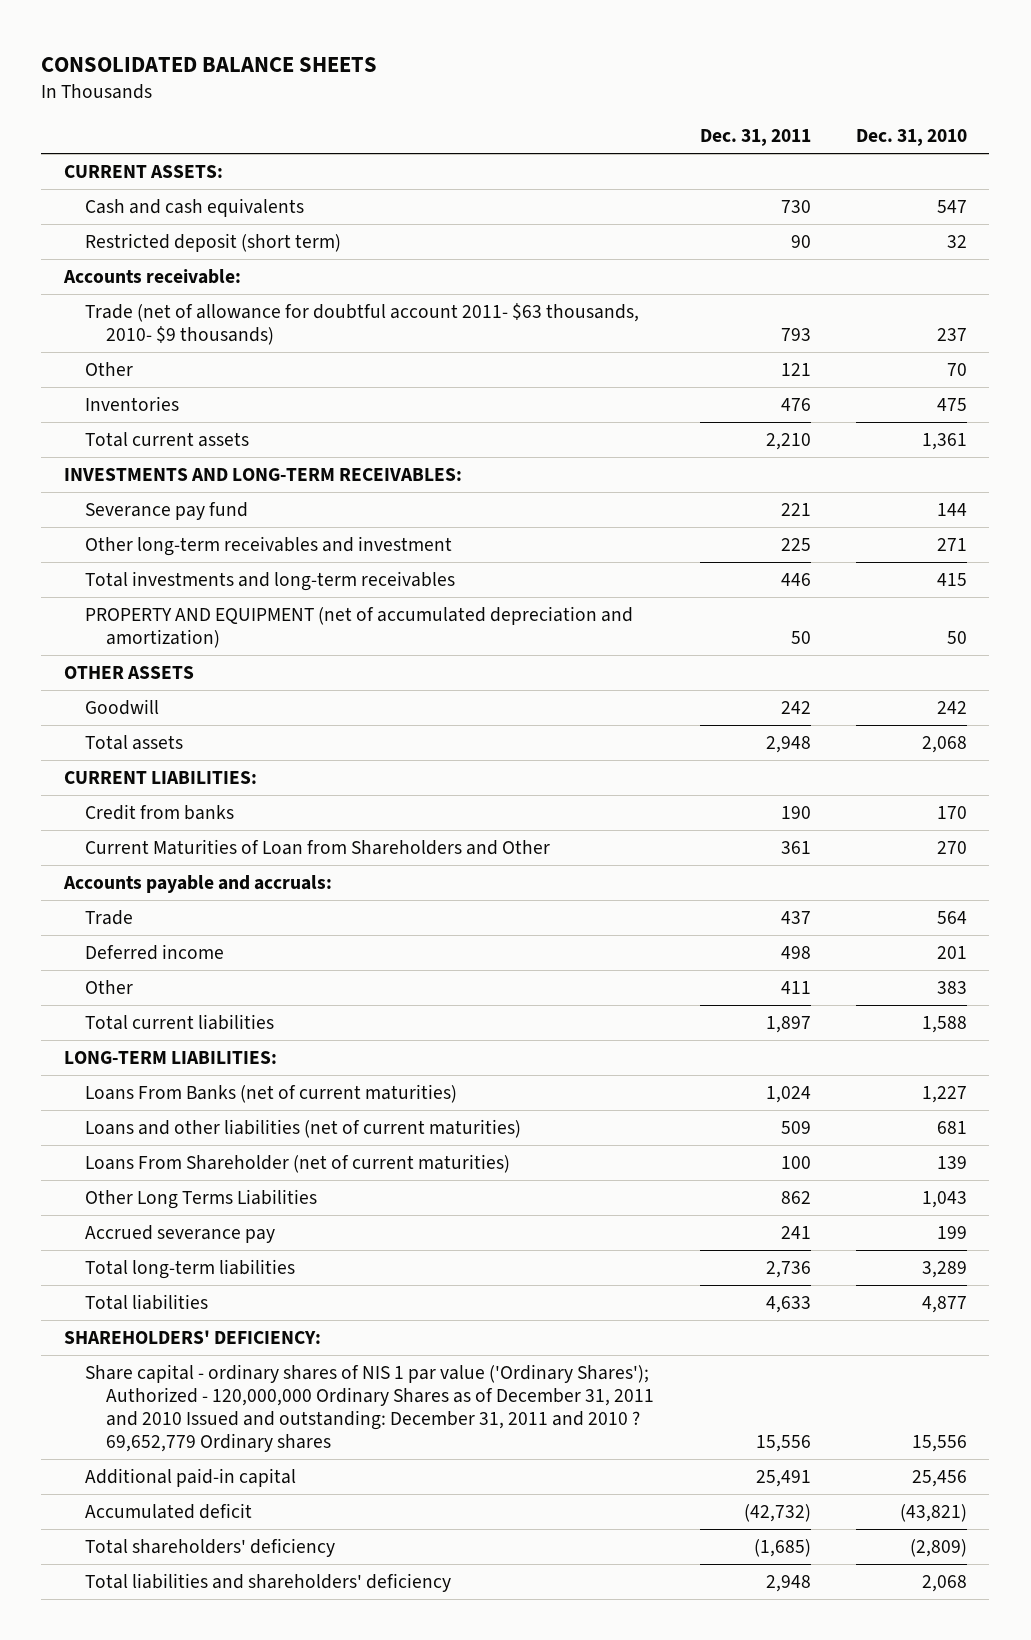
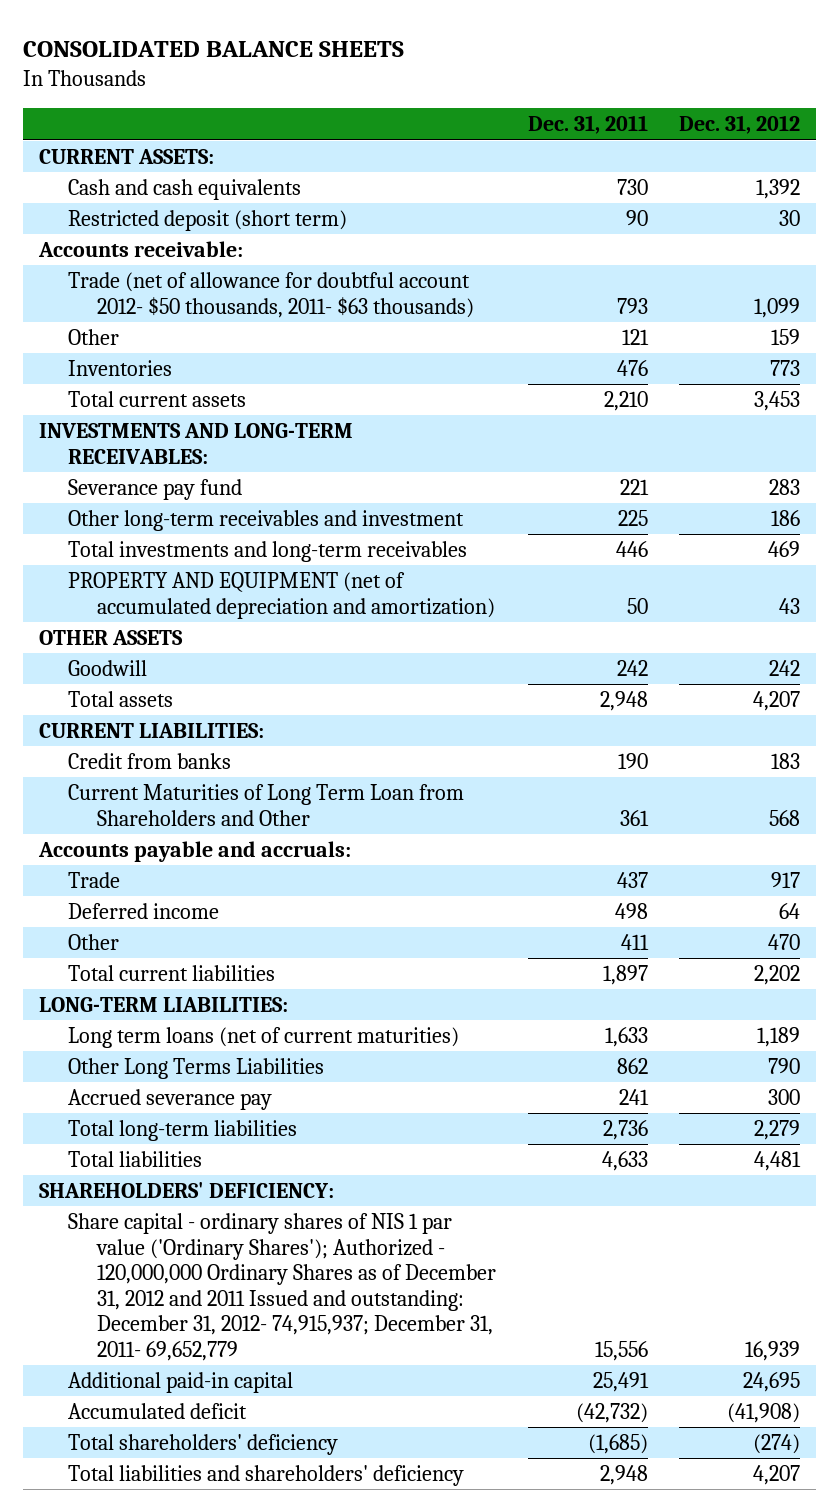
- | Dec. 31, 2011 | Dec. 31, 2010
+ | Dec. 31, 2011 | Dec. 31, 2012
- Trade (net of allowance for doubtful account 2011- $63 thousands, 2010- $9 thousands) | 793 | 237
+ Trade (net of allowance for doubtful account 2012- $50 thousands, 2011- $63 thousands) | 793 | 1,099
- Current Maturities of Loan from Shareholders and Other | 361 | 270
+ Current Maturities of Long Term Loan from Shareholders and Other | 361 | 568
- Loans From Banks (net of current maturities) | 1,024 | 1,227
- Loans and other liabilities (net of current maturities) | 509 | 681
- Loans From Shareholder (net of current maturities) | 100 | 139
+ Long term loans (net of current maturities) | 1,633 | 1,189
- Share capital - ordinary shares of NIS 1 par value ('Ordinary Shares'); Authorized - 120,000,000 Ordinary Shares as of December 31, 2011 and 2010 Issued and outstanding: December 31, 2011 and 2010 ? 69,652,779 Ordinary shares | 15,556 | 15,556
+ Share capital - ordinary shares of NIS 1 par value ('Ordinary Shares'); Authorized - 120,000,000 Ordinary Shares as of December 31, 2012 and 2011 Issued and outstanding: December 31, 2012- 74,915,937; December 31, 2011- 69,652,779 | 15,556 | 16,939

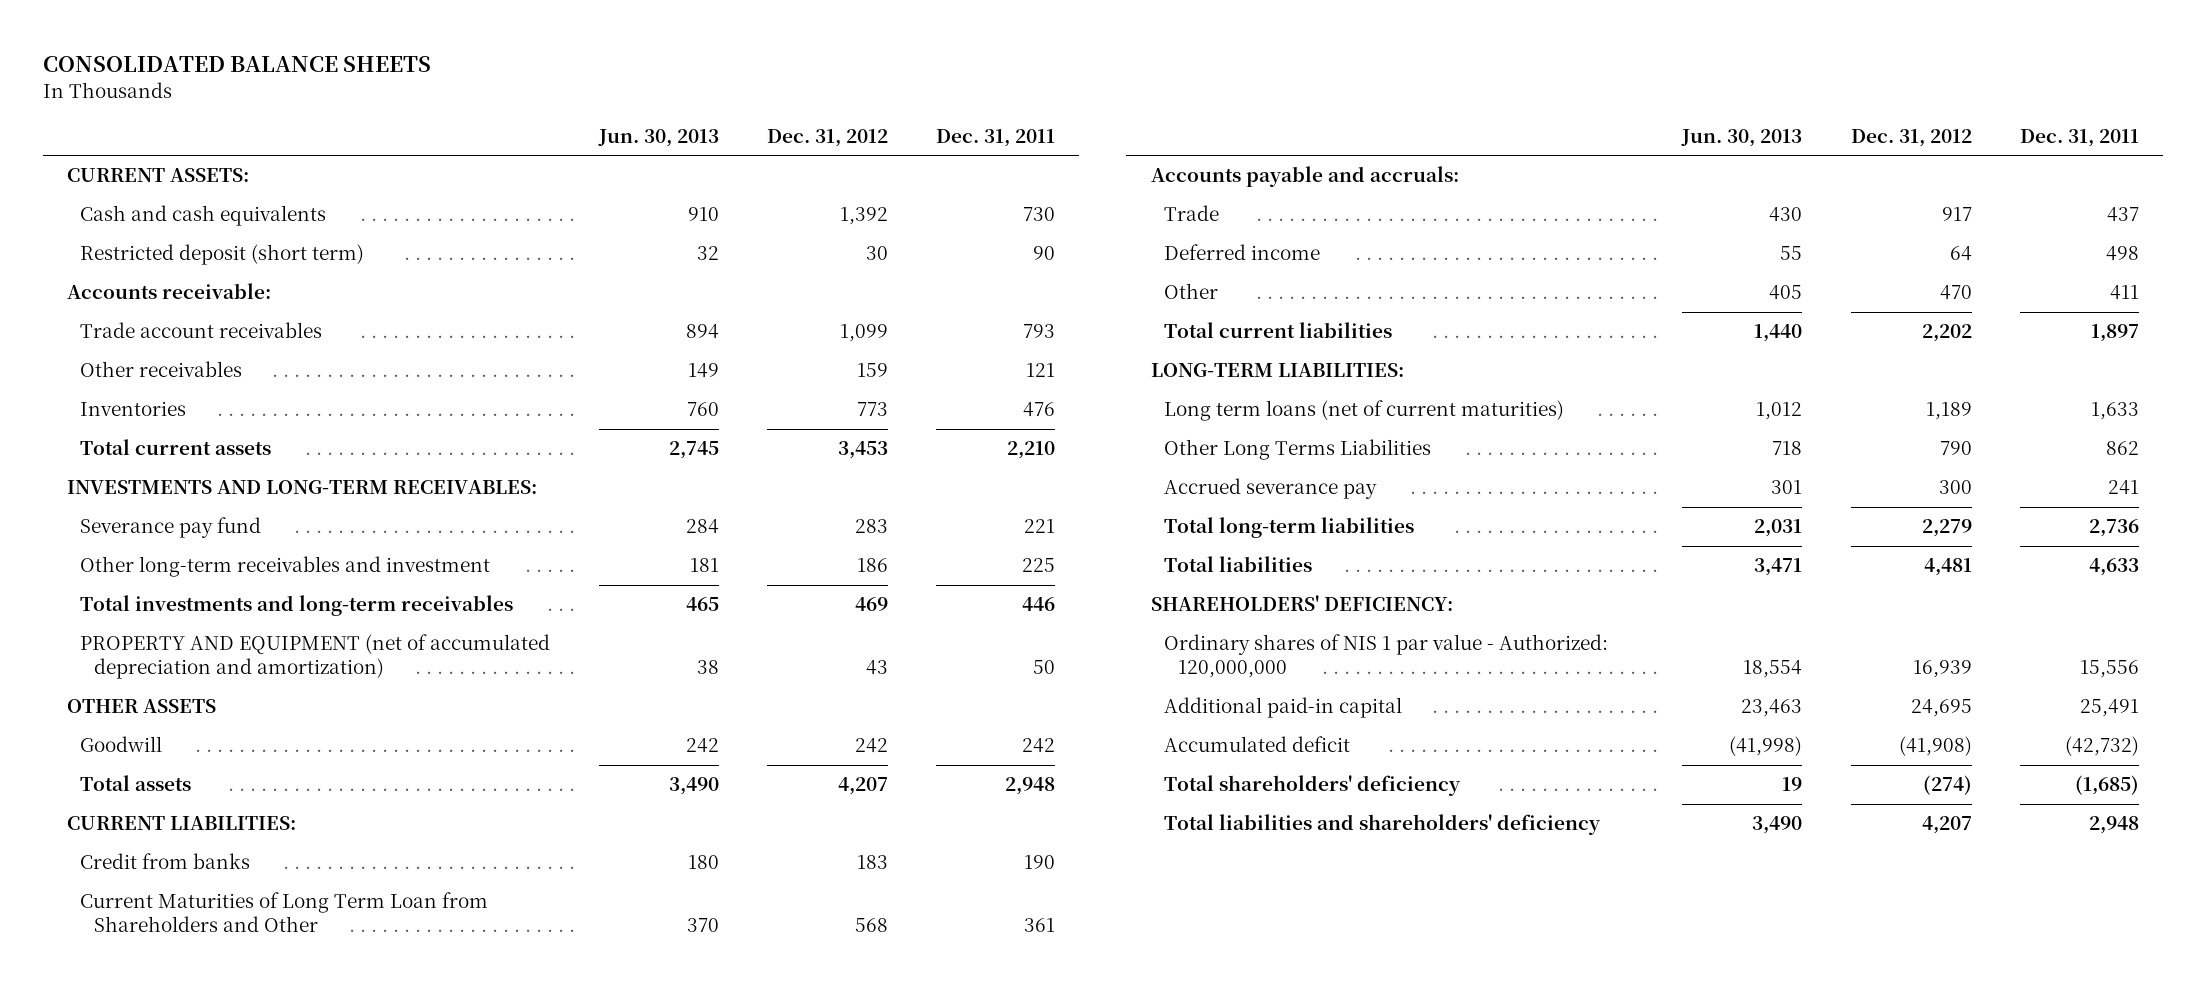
- | Dec. 31, 2011 | Dec. 31, 2012
+ | Jun. 30, 2013 | Dec. 31, 2012 | Dec. 31, 2011
- Trade (net of allowance for doubtful account 2012- $50 thousands, 2011- $63 thousands) | 793 | 1,099
- Other | 121 | 159
+ Trade account receivables | 894 | 1,099 | 793
+ Other receivables | 149 | 159 | 121
- Share capital - ordinary shares of NIS 1 par value ('Ordinary Shares'); Authorized - 120,000,000 Ordinary Shares as of December 31, 2012 and 2011 Issued and outstanding: December 31, 2012- 74,915,937; December 31, 2011- 69,652,779 | 15,556 | 16,939
+ Ordinary shares of NIS 1 par value - Authorized: 120,000,000 | 18,554 | 16,939 | 15,556

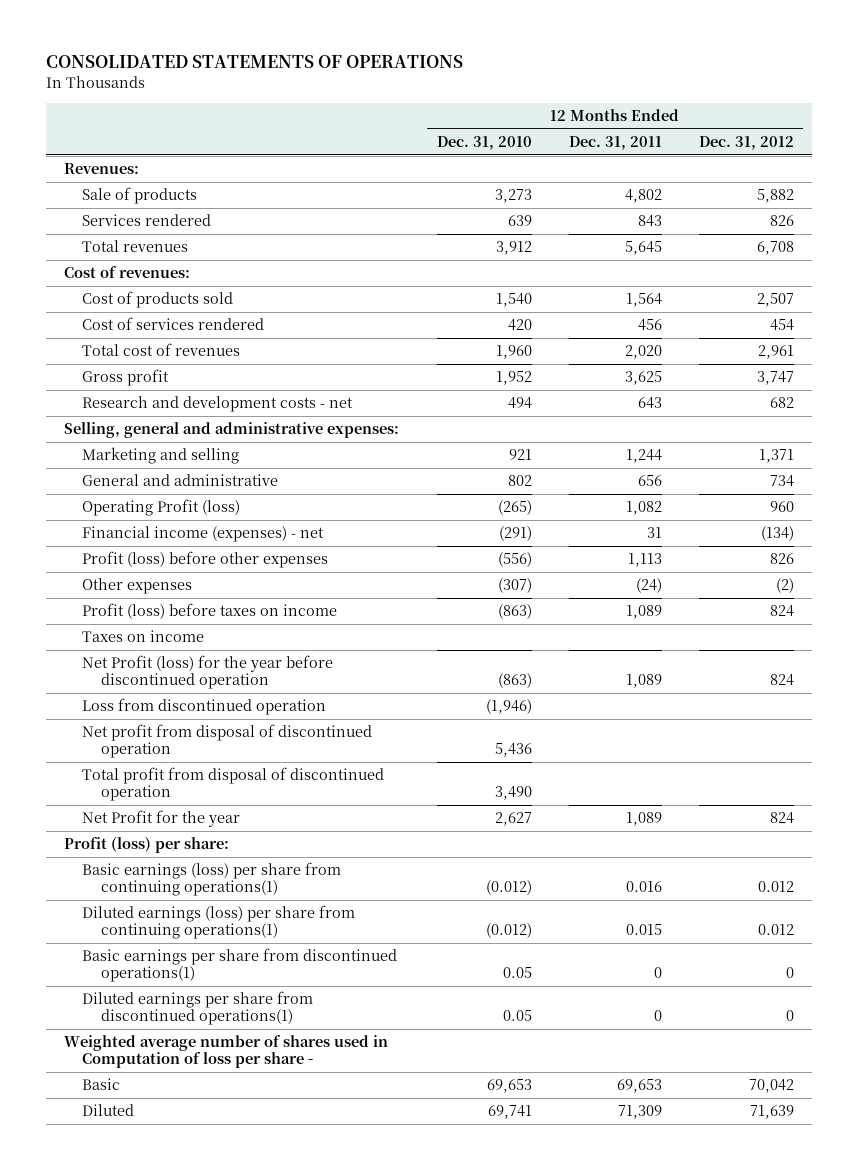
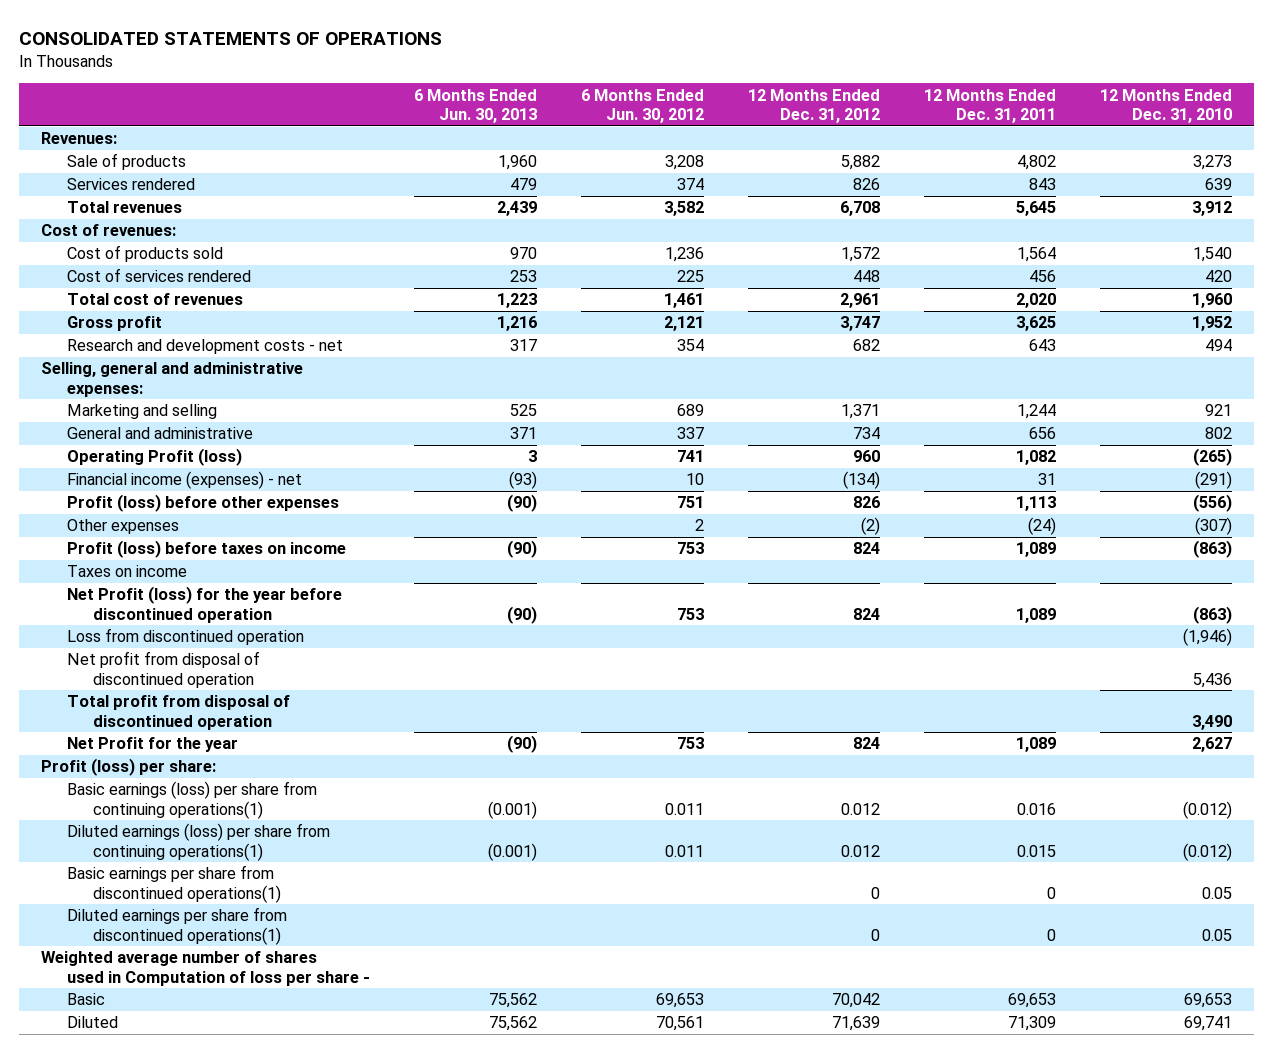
- | 12 Months Ended Dec. 31, 2010 | 12 Months Ended Dec. 31, 2011 | 12 Months Ended Dec. 31, 2012
+ | 6 Months Ended Jun. 30, 2013 | 6 Months Ended Jun. 30, 2012 | 12 Months Ended Dec. 31, 2012 | 12 Months Ended Dec. 31, 2011 | 12 Months Ended Dec. 31, 2010
- Cost of products sold | 1,540 | 1,564 | 2,507
- Cost of services rendered | 420 | 456 | 454
+ Cost of products sold | 970 | 1,236 | 1,572 | 1,564 | 1,540
+ Cost of services rendered | 253 | 225 | 448 | 456 | 420

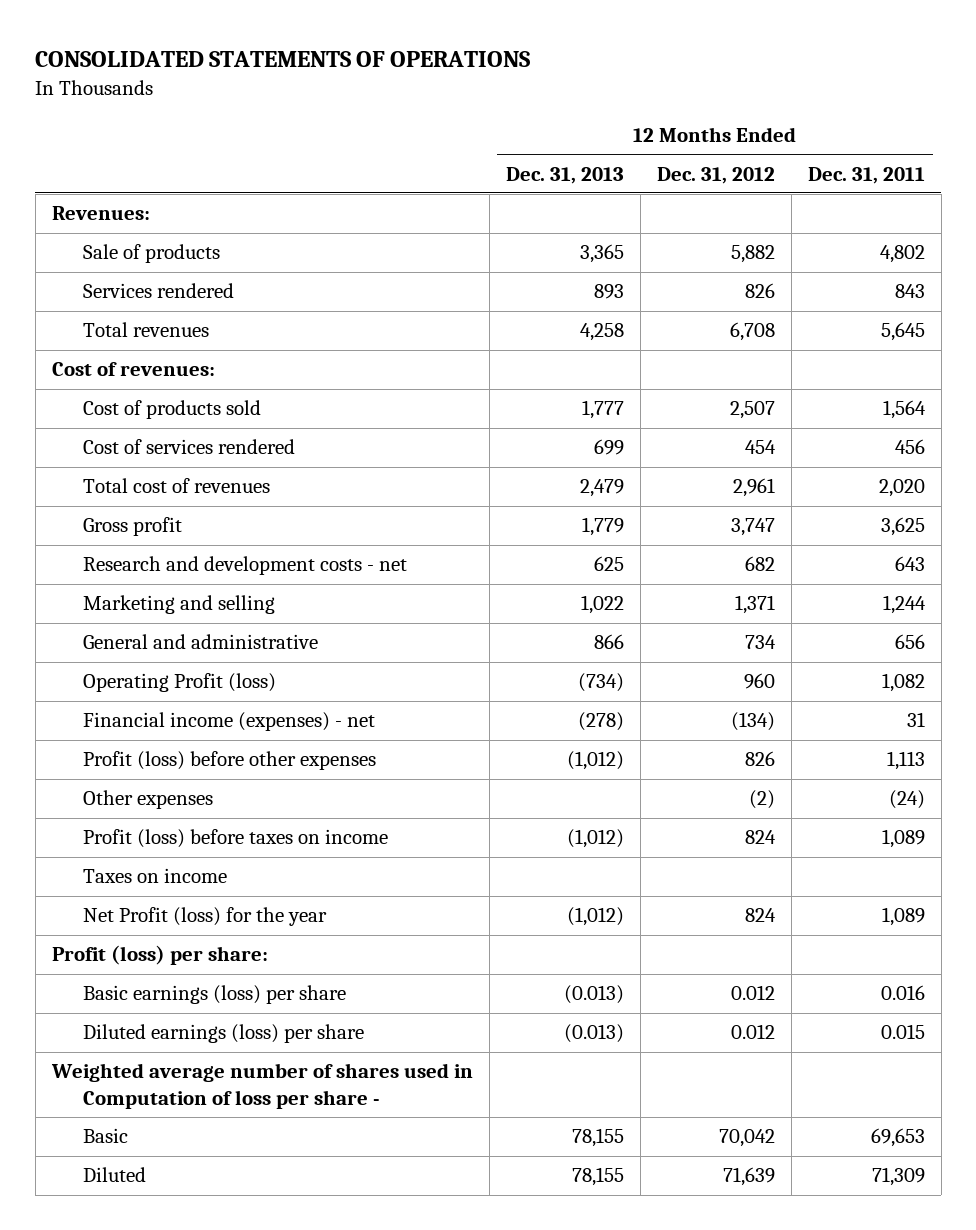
- | 6 Months Ended Jun. 30, 2013 | 6 Months Ended Jun. 30, 2012 | 12 Months Ended Dec. 31, 2012 | 12 Months Ended Dec. 31, 2011 | 12 Months Ended Dec. 31, 2010
+ | 12 Months Ended Dec. 31, 2013 | 12 Months Ended Dec. 31, 2012 | 12 Months Ended Dec. 31, 2011
- Cost of products sold | 970 | 1,236 | 1,572 | 1,564 | 1,540
- Cost of services rendered | 253 | 225 | 448 | 456 | 420
+ Cost of products sold | 1,777 | 2,507 | 1,564
+ Cost of services rendered | 699 | 454 | 456
- Selling, general and administrative expenses:
- Net Profit (loss) for the year before discontinued operation | (90) | 753 | 824 | 1,089 | (863)
- Loss from discontinued operation | | | | | (1,946)
- Net profit from disposal of discontinued operation | | | | | 5,436
- Total profit from disposal of discontinued operation | | | | | 3,490
- Net Profit for the year | (90) | 753 | 824 | 1,089 | 2,627
+ Net Profit (loss) for the year | (1,012) | 824 | 1,089
- Basic earnings (loss) per share from continuing operations(1) | (0.001) | 0.011 | 0.012 | 0.016 | (0.012)
- Diluted earnings (loss) per share from continuing operations(1) | (0.001) | 0.011 | 0.012 | 0.015 | (0.012)
- Basic earnings per share from discontinued operations(1) | | | 0 | 0 | 0.05
- Diluted earnings per share from discontinued operations(1) | | | 0 | 0 | 0.05
+ Basic earnings (loss) per share | (0.013) | 0.012 | 0.016
+ Diluted earnings (loss) per share | (0.013) | 0.012 | 0.015

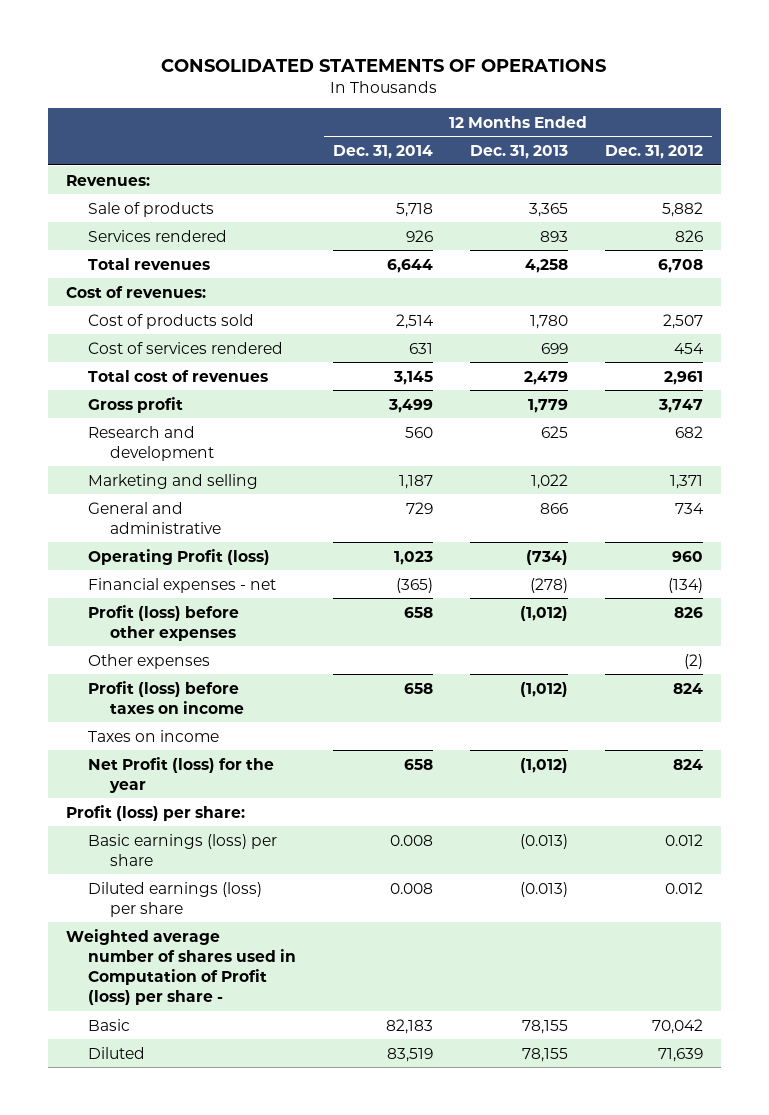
- | 12 Months Ended Dec. 31, 2013 | 12 Months Ended Dec. 31, 2012 | 12 Months Ended Dec. 31, 2011
+ | 12 Months Ended Dec. 31, 2014 | 12 Months Ended Dec. 31, 2013 | 12 Months Ended Dec. 31, 2012
- Cost of products sold | 1,777 | 2,507 | 1,564
+ Cost of products sold | 2,514 | 1,780 | 2,507
- Research and development costs - net | 625 | 682 | 643
+ Research and development | 560 | 625 | 682
- Financial income (expenses) - net | (278) | (134) | 31
+ Financial expenses - net | (365) | (278) | (134)
- Weighted average number of shares used in Computation of loss per share -
+ Weighted average number of shares used in Computation of Profit (loss) per share -

